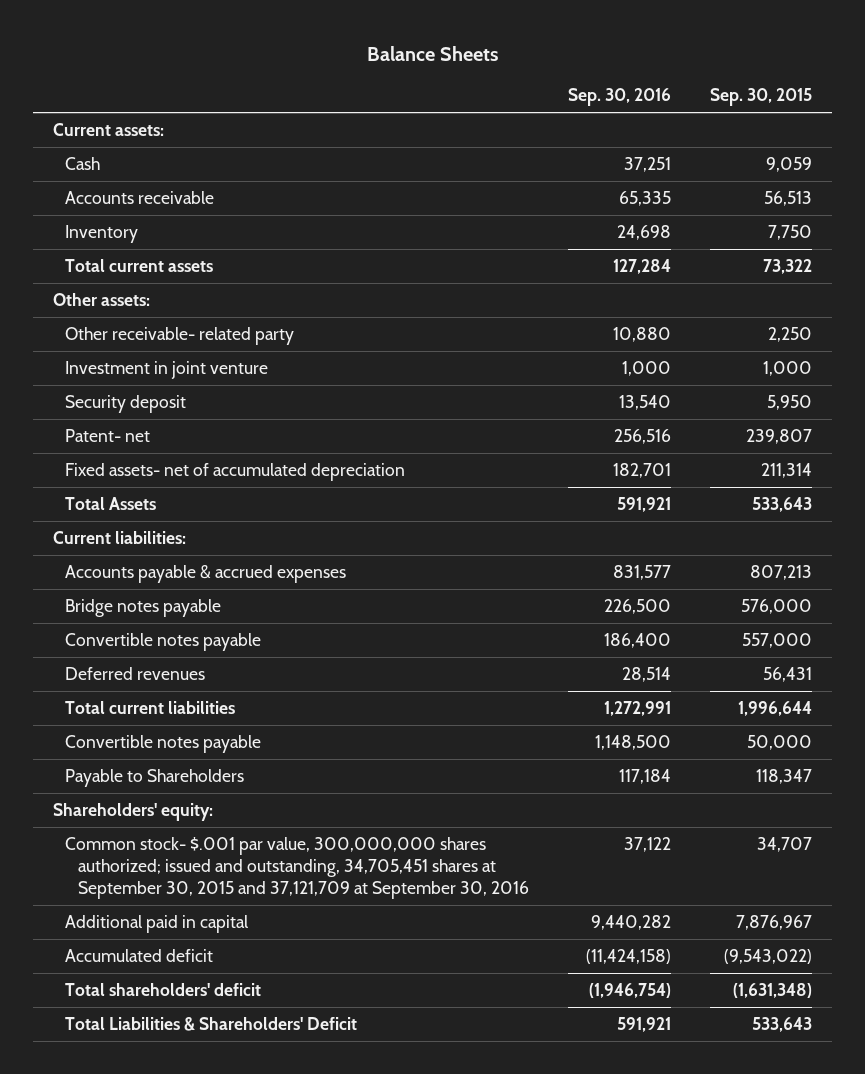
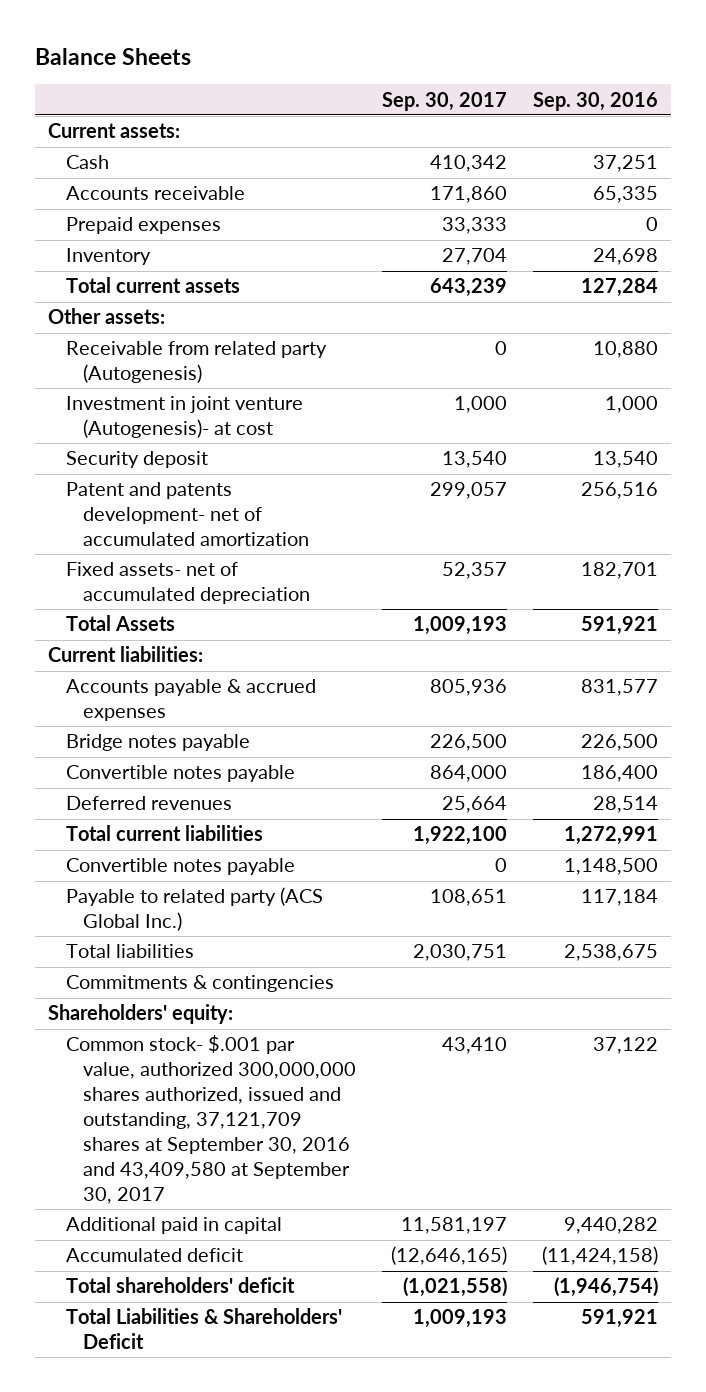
- | Sep. 30, 2016 | Sep. 30, 2015
+ | Sep. 30, 2017 | Sep. 30, 2016
+ Prepaid expenses | 33,333 | 0
- Other receivable- related party | 10,880 | 2,250
- Investment in joint venture | 1,000 | 1,000
+ Receivable from related party (Autogenesis) | 0 | 10,880
+ Investment in joint venture (Autogenesis)- at cost | 1,000 | 1,000
- Patent- net | 256,516 | 239,807
+ Patent and patents development- net of accumulated amortization | 299,057 | 256,516
- Payable to Shareholders | 117,184 | 118,347
+ Payable to related party (ACS Global Inc.) | 108,651 | 117,184
+ Total liabilities | 2,030,751 | 2,538,675
+ Commitments & contingencies
- Common stock- $.001 par value, 300,000,000 shares authorized; issued and outstanding, 34,705,451 shares at September 30, 2015 and 37,121,709 at September 30, 2016 | 37,122 | 34,707
+ Common stock- $.001 par value, authorized 300,000,000 shares authorized, issued and outstanding, 37,121,709 shares at September 30, 2016 and 43,409,580 at September 30, 2017 | 43,410 | 37,122

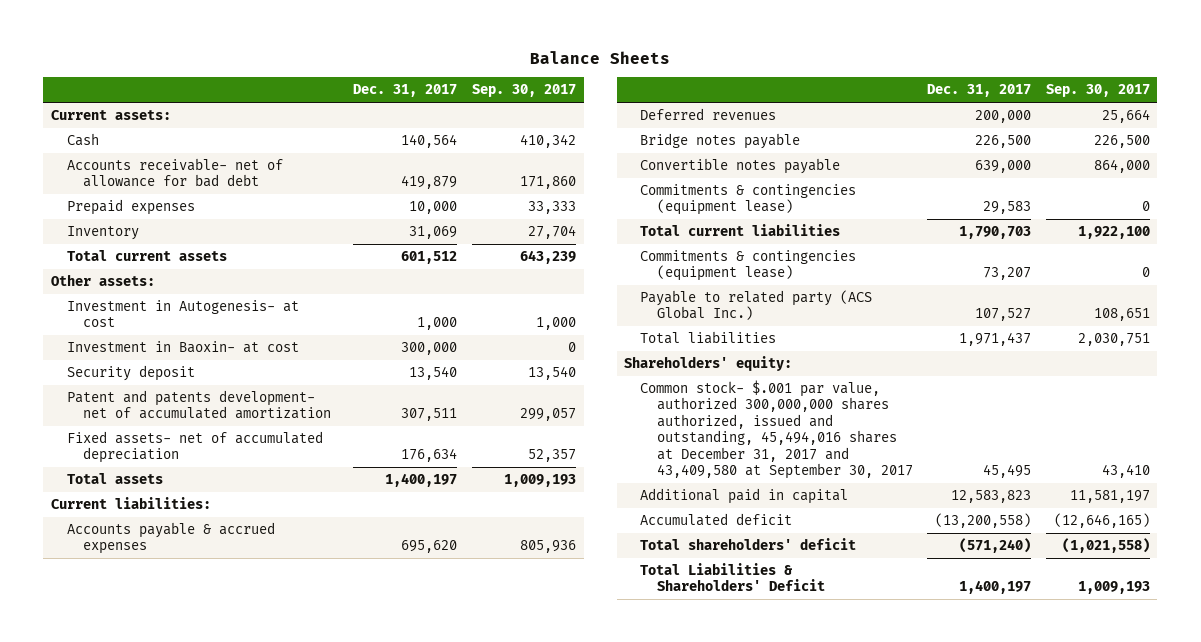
- | Sep. 30, 2017 | Sep. 30, 2016
+ | Dec. 31, 2017 | Sep. 30, 2017
- Accounts receivable | 171,860 | 65,335
+ Accounts receivable- net of allowance for bad debt | 419,879 | 171,860
- Receivable from related party (Autogenesis) | 0 | 10,880
- Investment in joint venture (Autogenesis)- at cost | 1,000 | 1,000
+ Investment in Autogenesis- at cost | 1,000 | 1,000
+ Investment in Baoxin- at cost | 300,000 | 0
- Total Assets | 1,009,193 | 591,921
+ Total assets | 1,400,197 | 1,009,193
moved up: Deferred revenues | 200,000 | 25,664
+ Commitments & contingencies (equipment lease) | 29,583 | 0
- Convertible notes payable | 0 | 1,148,500
+ Commitments & contingencies (equipment lease) | 73,207 | 0
- Commitments & contingencies
- Common stock- $.001 par value, authorized 300,000,000 shares authorized, issued and outstanding, 37,121,709 shares at September 30, 2016 and 43,409,580 at September 30, 2017 | 43,410 | 37,122
+ Common stock- $.001 par value, authorized 300,000,000 shares authorized, issued and outstanding, 45,494,016 shares at December 31, 2017 and 43,409,580 at September 30, 2017 | 45,495 | 43,410

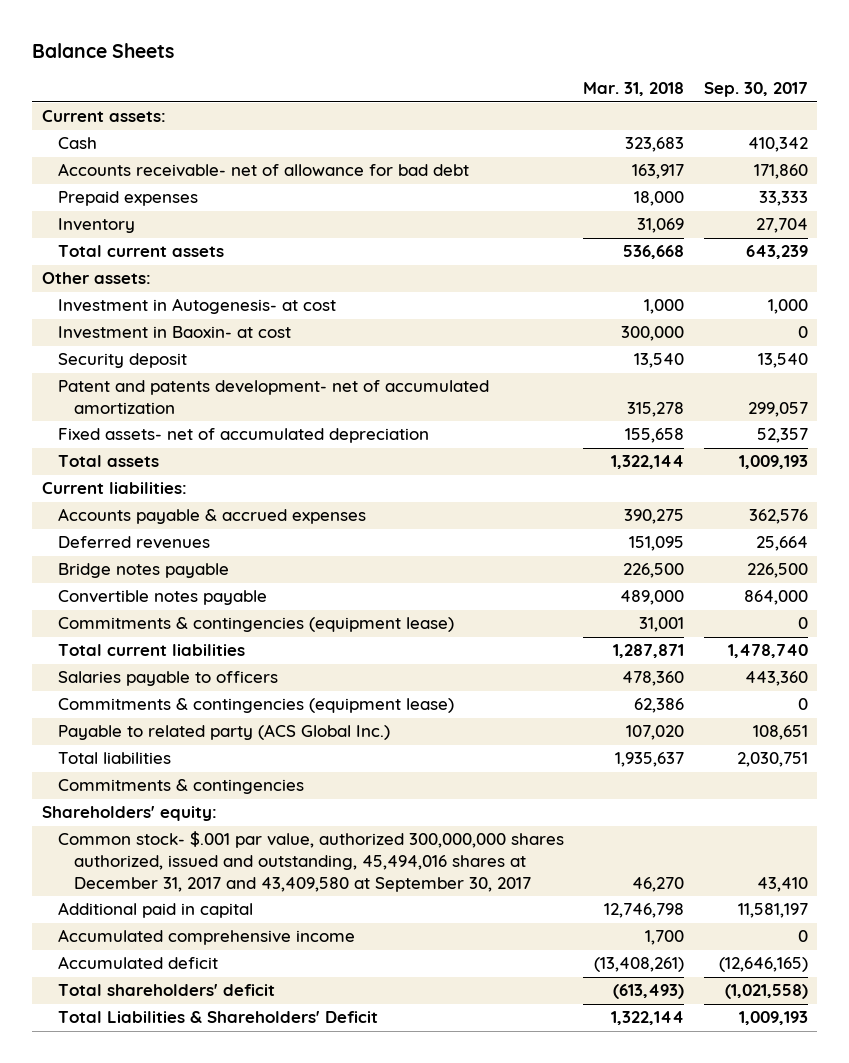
- | Dec. 31, 2017 | Sep. 30, 2017
+ | Mar. 31, 2018 | Sep. 30, 2017
- Accounts payable & accrued expenses | 695,620 | 805,936
+ Accounts payable & accrued expenses | 390,275 | 362,576
- Total current liabilities | 1,790,703 | 1,922,100
+ Total current liabilities | 1,287,871 | 1,478,740
+ Salaries payable to officers | 478,360 | 443,360
+ Commitments & contingencies
+ Accumulated comprehensive income | 1,700 | 0

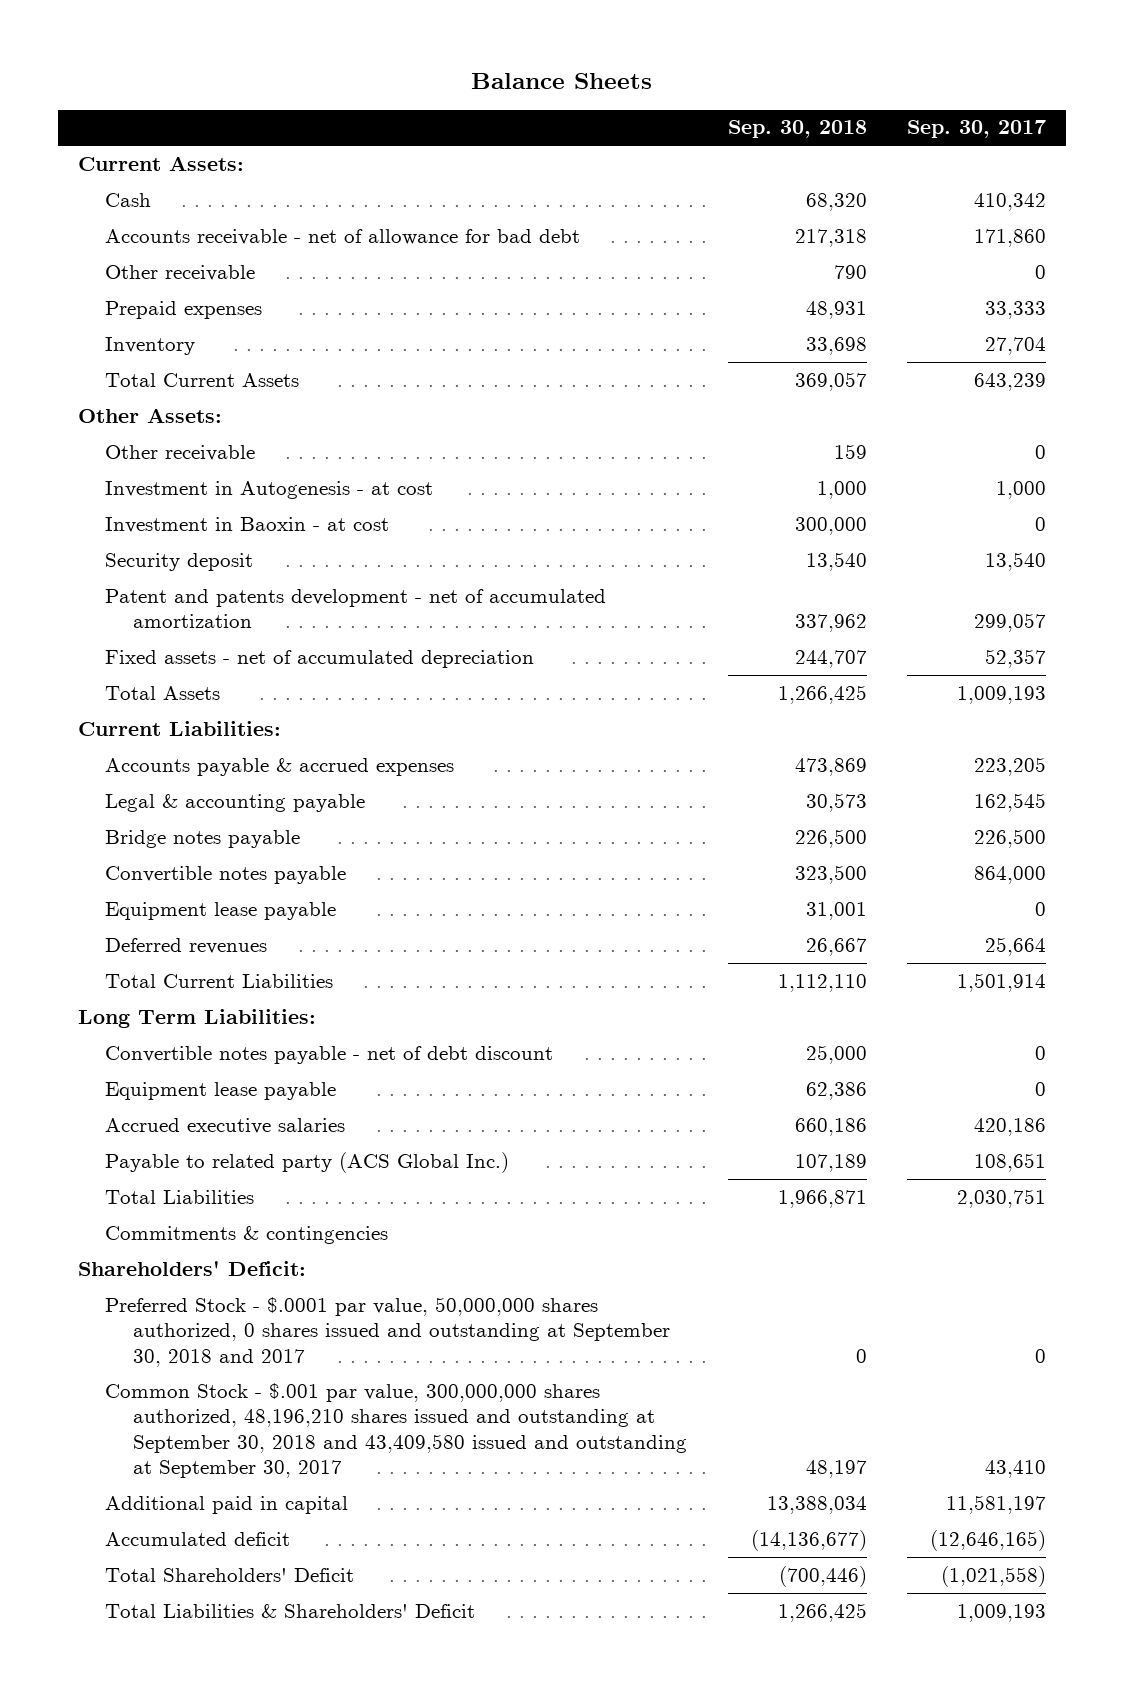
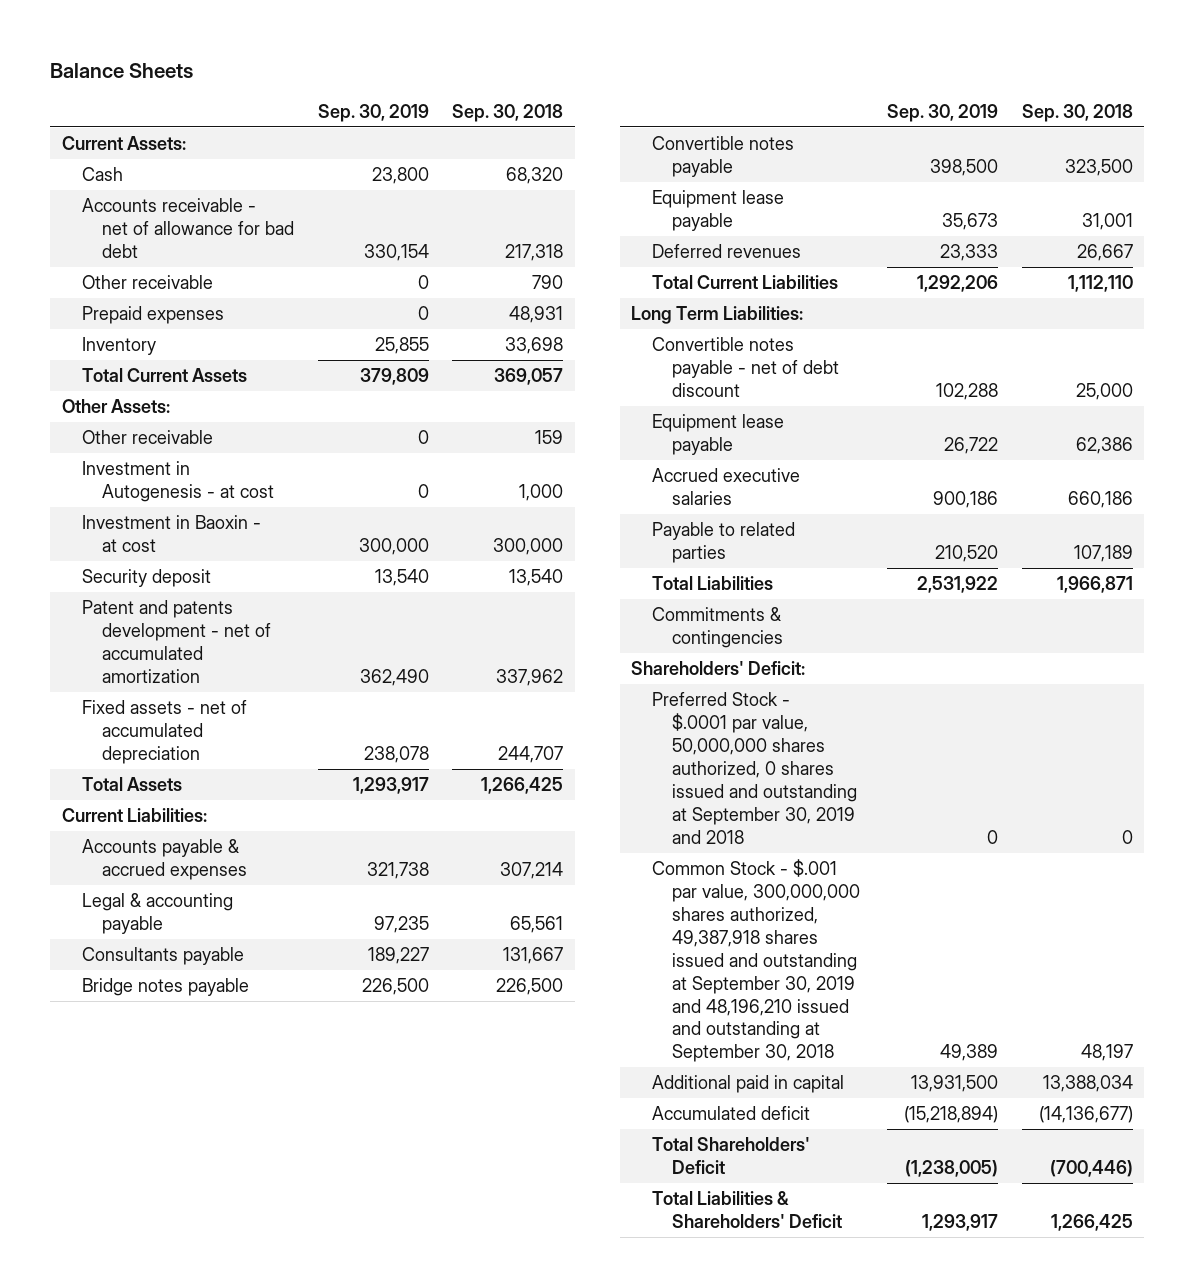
- | Sep. 30, 2018 | Sep. 30, 2017
+ | Sep. 30, 2019 | Sep. 30, 2018
- Accounts payable & accrued expenses | 473,869 | 223,205
- Legal & accounting payable | 30,573 | 162,545
+ Accounts payable & accrued expenses | 321,738 | 307,214
+ Legal & accounting payable | 97,235 | 65,561
+ Consultants payable | 189,227 | 131,667
- Payable to related party (ACS Global Inc.) | 107,189 | 108,651
+ Payable to related parties | 210,520 | 107,189
- Preferred Stock - $.0001 par value, 50,000,000 shares authorized, 0 shares issued and outstanding at September 30, 2018 and 2017 | 0 | 0
- Common Stock - $.001 par value, 300,000,000 shares authorized, 48,196,210 shares issued and outstanding at September 30, 2018 and 43,409,580 issued and outstanding at September 30, 2017 | 48,197 | 43,410
+ Preferred Stock - $.0001 par value, 50,000,000 shares authorized, 0 shares issued and outstanding at September 30, 2019 and 2018 | 0 | 0
+ Common Stock - $.001 par value, 300,000,000 shares authorized, 49,387,918 shares issued and outstanding at September 30, 2019 and 48,196,210 issued and outstanding at September 30, 2018 | 49,389 | 48,197

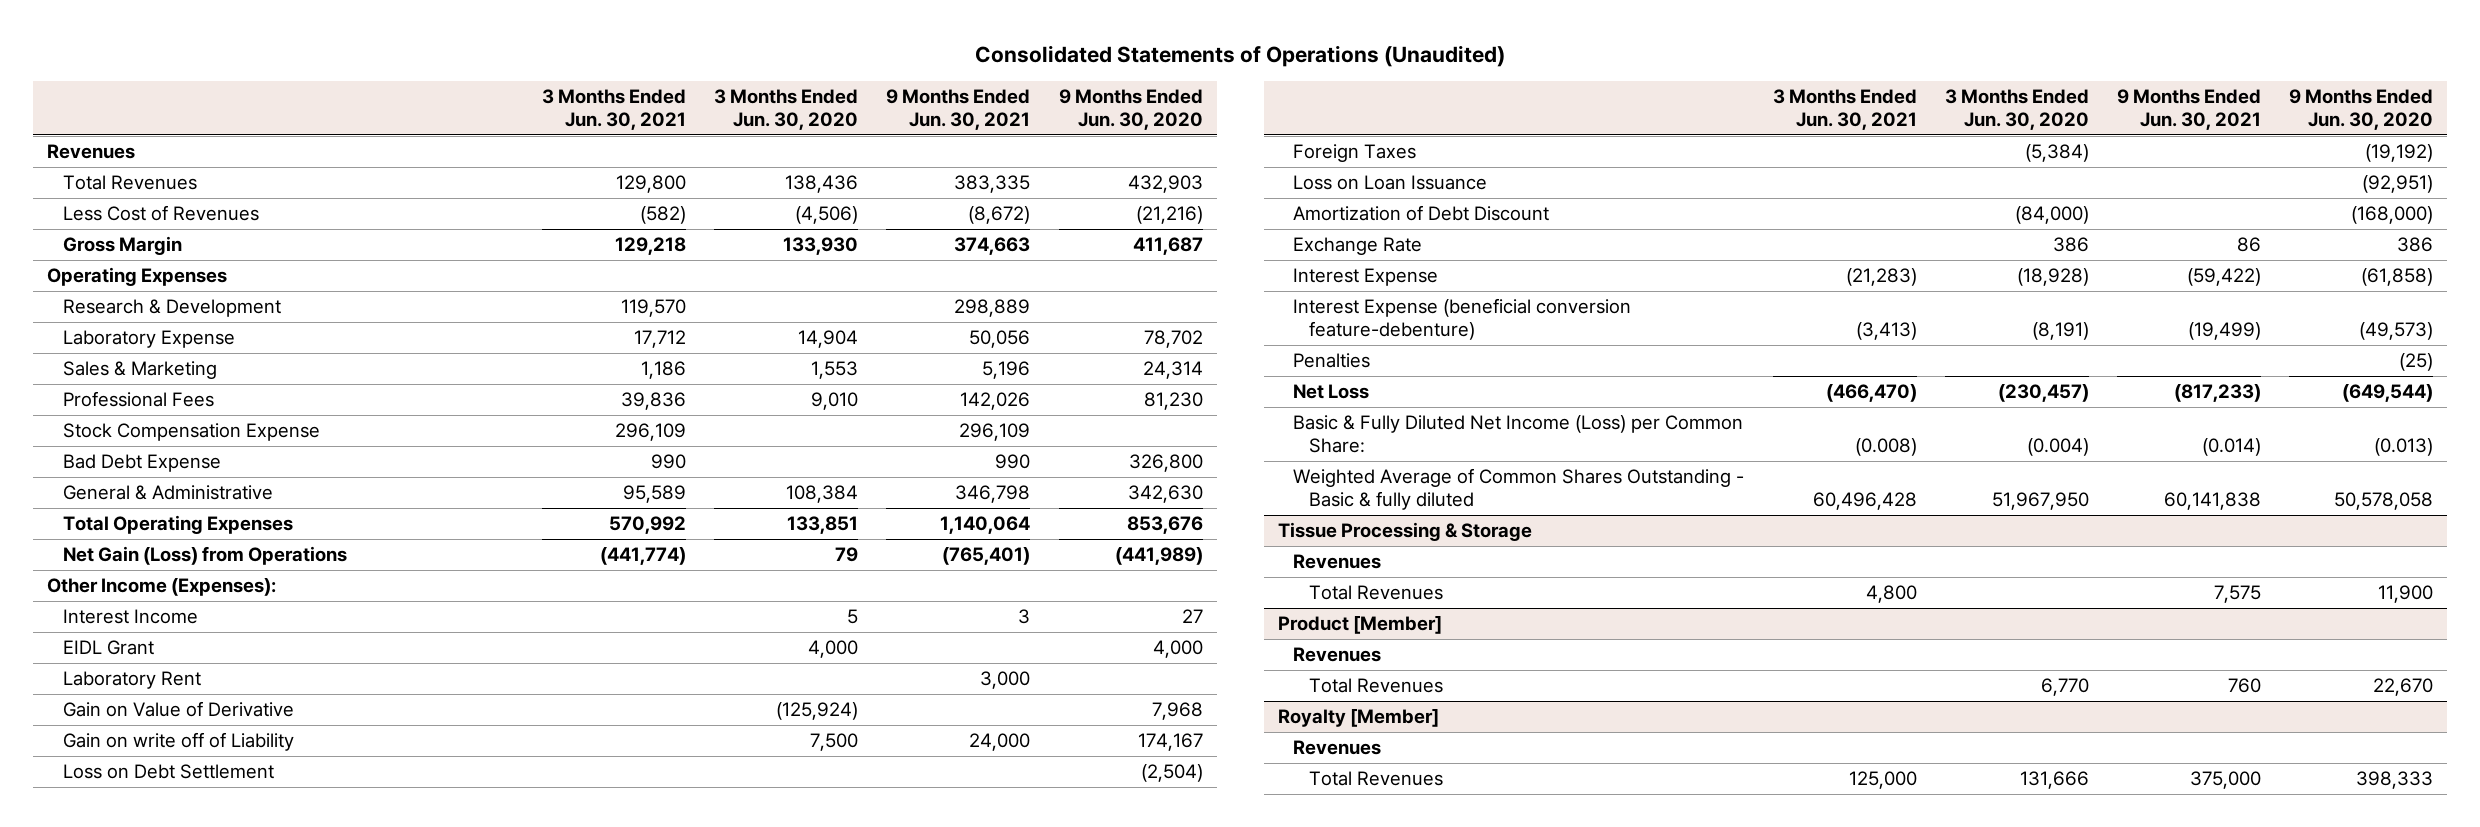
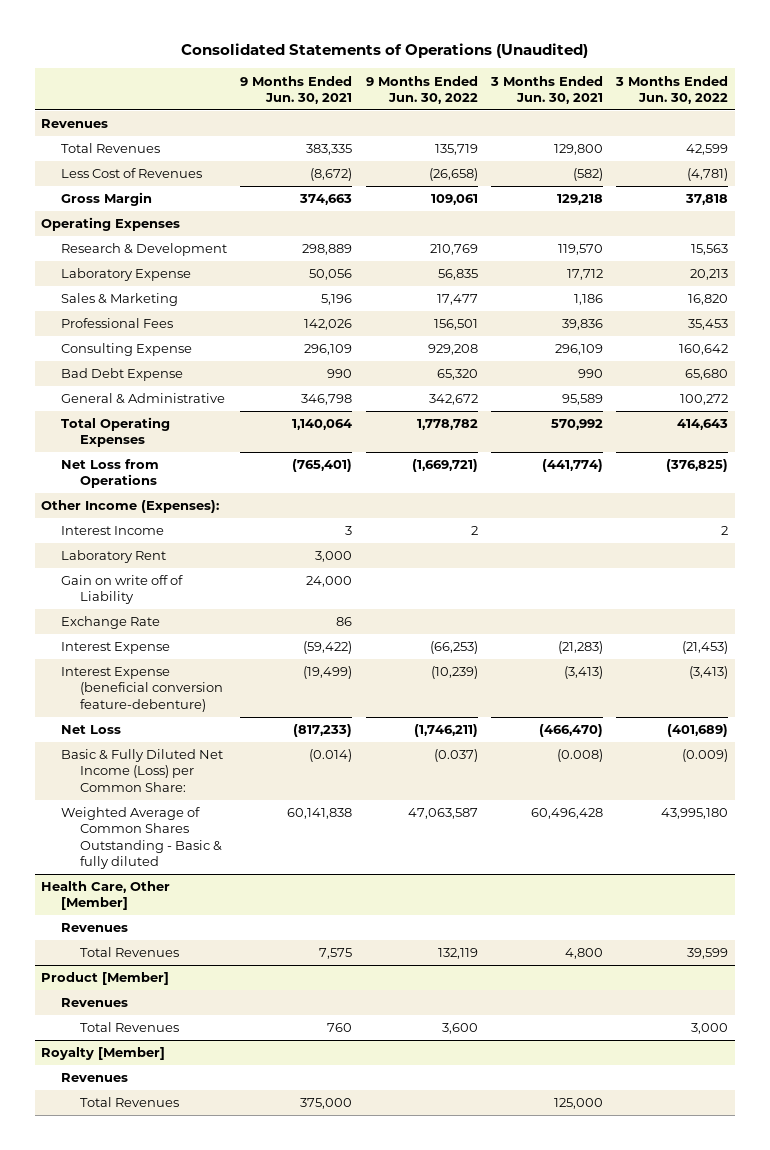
- | 3 Months Ended Jun. 30, 2021 | 3 Months Ended Jun. 30, 2020 | 9 Months Ended Jun. 30, 2021 | 9 Months Ended Jun. 30, 2020
+ | 9 Months Ended Jun. 30, 2021 | 9 Months Ended Jun. 30, 2022 | 3 Months Ended Jun. 30, 2021 | 3 Months Ended Jun. 30, 2022
- Stock Compensation Expense | 296,109 | | 296,109 |
+ Consulting Expense | 296,109 | 929,208 | 296,109 | 160,642
- Net Gain (Loss) from Operations | (441,774) | 79 | (765,401) | (441,989)
+ Net Loss from Operations | (765,401) | (1,669,721) | (441,774) | (376,825)
- EIDL Grant | | 4,000 | | 4,000
- Gain on Value of Derivative | | (125,924) | | 7,968
- Loss on Debt Settlement | | | | (2,504)
- Foreign Taxes | | (5,384) | | (19,192)
- Loss on Loan Issuance | | | | (92,951)
- Amortization of Debt Discount | | (84,000) | | (168,000)
- Penalties | | | | (25)
- Tissue Processing & Storage
+ Health Care, Other [Member]

